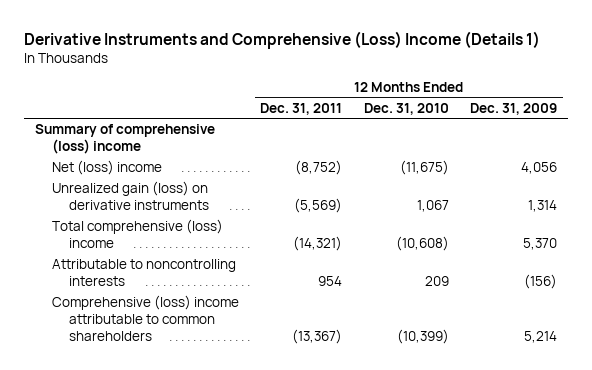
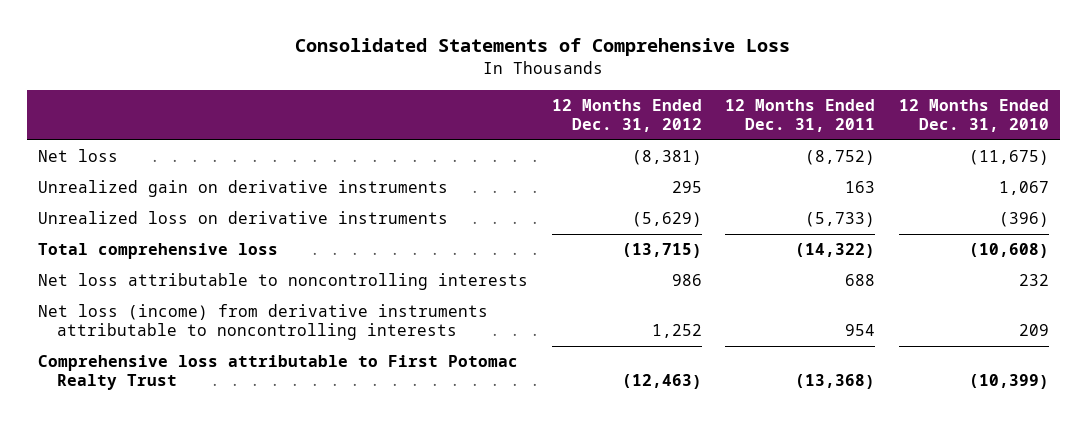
- Derivative Instruments and Comprehensive (Loss) Income (Details 1)
+ Consolidated Statements of Comprehensive Loss
- | 12 Months Ended Dec. 31, 2011 | 12 Months Ended Dec. 31, 2010 | 12 Months Ended Dec. 31, 2009
+ | 12 Months Ended Dec. 31, 2012 | 12 Months Ended Dec. 31, 2011 | 12 Months Ended Dec. 31, 2010
- Summary of comprehensive (loss) income
- Net (loss) income | (8,752) | (11,675) | 4,056
- Unrealized gain (loss) on derivative instruments | (5,569) | 1,067 | 1,314
- Total comprehensive (loss) income | (14,321) | (10,608) | 5,370
- Attributable to noncontrolling interests | 954 | 209 | (156)
- Comprehensive (loss) income attributable to common shareholders | (13,367) | (10,399) | 5,214
+ Net loss | (8,381) | (8,752) | (11,675)
+ Unrealized gain on derivative instruments | 295 | 163 | 1,067
+ Unrealized loss on derivative instruments | (5,629) | (5,733) | (396)
+ Total comprehensive loss | (13,715) | (14,322) | (10,608)
+ Net loss attributable to noncontrolling interests | 986 | 688 | 232
+ Net loss (income) from derivative instruments attributable to noncontrolling interests | 1,252 | 954 | 209
+ Comprehensive loss attributable to First Potomac Realty Trust | (12,463) | (13,368) | (10,399)

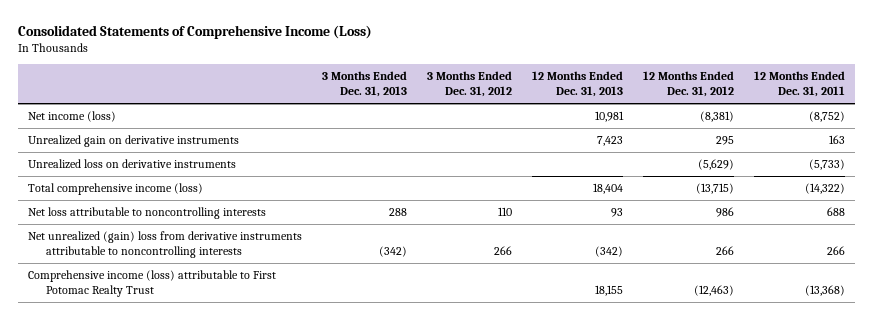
- Consolidated Statements of Comprehensive Loss
+ Consolidated Statements of Comprehensive Income (Loss)
- | 12 Months Ended Dec. 31, 2012 | 12 Months Ended Dec. 31, 2011 | 12 Months Ended Dec. 31, 2010
+ | 3 Months Ended Dec. 31, 2013 | 3 Months Ended Dec. 31, 2012 | 12 Months Ended Dec. 31, 2013 | 12 Months Ended Dec. 31, 2012 | 12 Months Ended Dec. 31, 2011
- Net loss | (8,381) | (8,752) | (11,675)
+ Net income (loss) | | | 10,981 | (8,381) | (8,752)
- Total comprehensive loss | (13,715) | (14,322) | (10,608)
+ Total comprehensive income (loss) | | | 18,404 | (13,715) | (14,322)
- Net loss (income) from derivative instruments attributable to noncontrolling interests | 1,252 | 954 | 209
- Comprehensive loss attributable to First Potomac Realty Trust | (12,463) | (13,368) | (10,399)
+ Net unrealized (gain) loss from derivative instruments attributable to noncontrolling interests | (342) | 266 | (342) | 266 | 266
+ Comprehensive income (loss) attributable to First Potomac Realty Trust | | | 18,155 | (12,463) | (13,368)

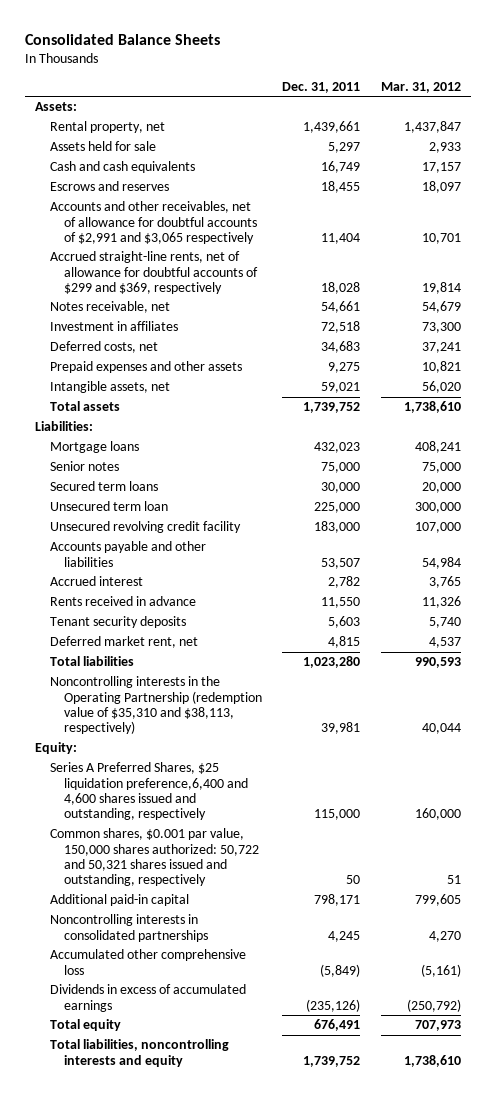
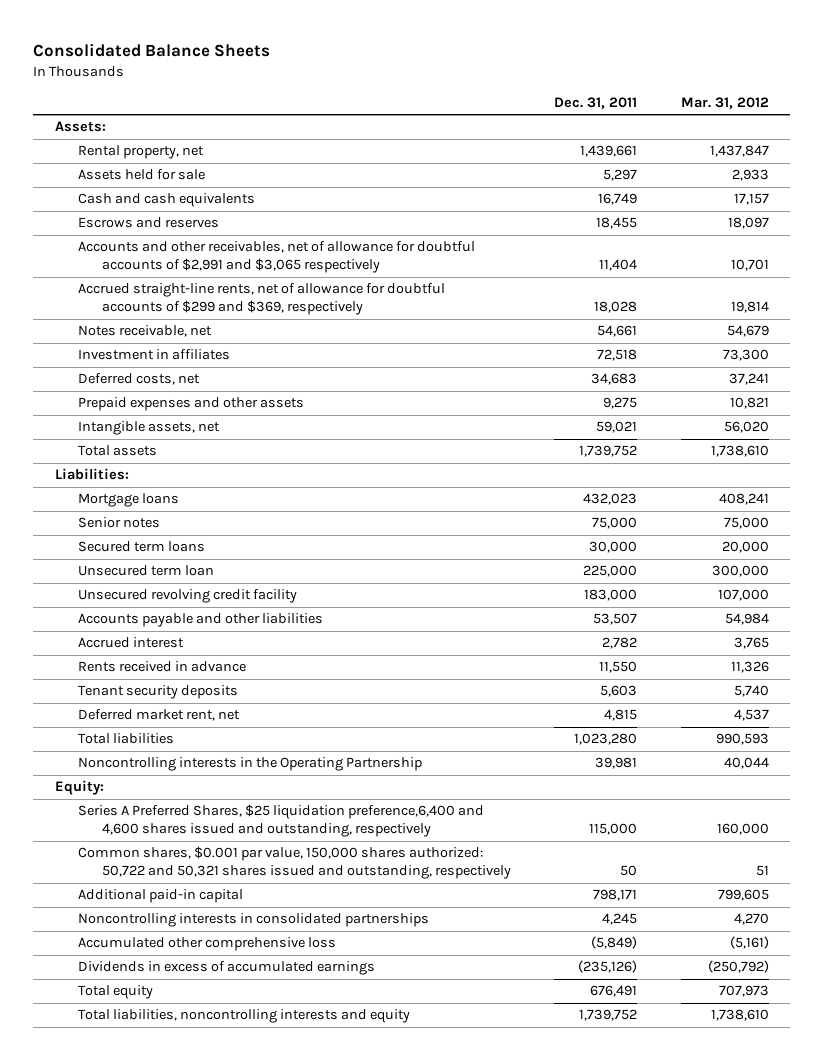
- Noncontrolling interests in the Operating Partnership (redemption value of $35,310 and $38,113, respectively) | 39,981 | 40,044
+ Noncontrolling interests in the Operating Partnership | 39,981 | 40,044

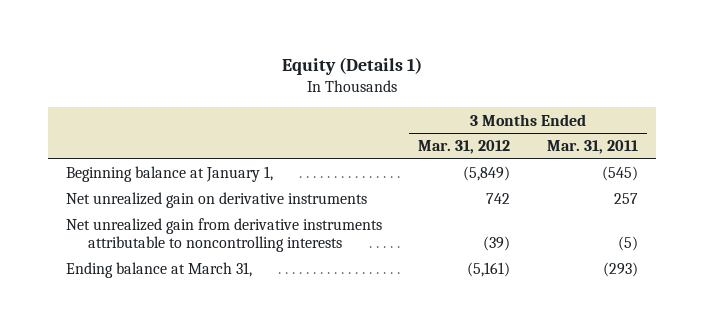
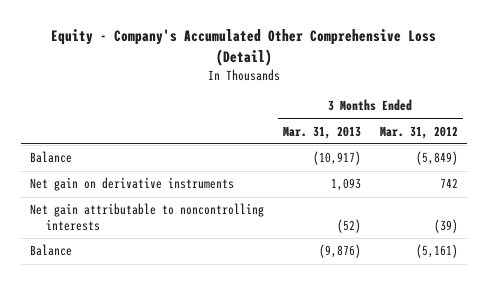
- Equity (Details 1)
+ Equity - Company's Accumulated Other Comprehensive Loss (Detail)
- | 3 Months Ended Mar. 31, 2012 | 3 Months Ended Mar. 31, 2011
+ | 3 Months Ended Mar. 31, 2013 | 3 Months Ended Mar. 31, 2012
- Beginning balance at January 1, | (5,849) | (545)
- Net unrealized gain on derivative instruments | 742 | 257
- Net unrealized gain from derivative instruments attributable to noncontrolling interests | (39) | (5)
- Ending balance at March 31, | (5,161) | (293)
+ Balance | (10,917) | (5,849)
+ Net gain on derivative instruments | 1,093 | 742
+ Net gain attributable to noncontrolling interests | (52) | (39)
+ Balance | (9,876) | (5,161)

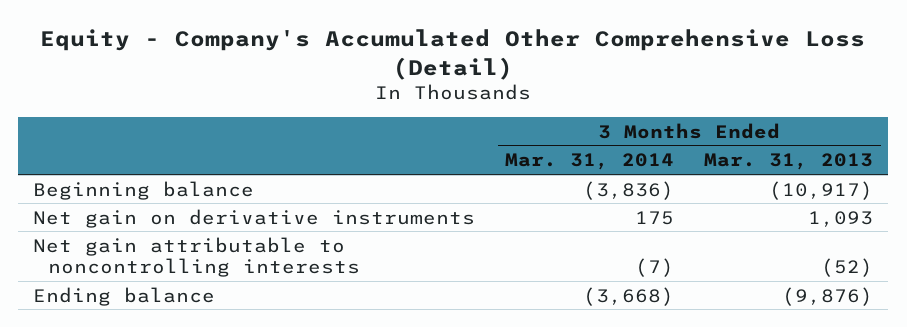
- | 3 Months Ended Mar. 31, 2013 | 3 Months Ended Mar. 31, 2012
+ | 3 Months Ended Mar. 31, 2014 | 3 Months Ended Mar. 31, 2013
- Balance | (10,917) | (5,849)
+ Beginning balance | (3,836) | (10,917)
- Balance | (9,876) | (5,161)
+ Ending balance | (3,668) | (9,876)

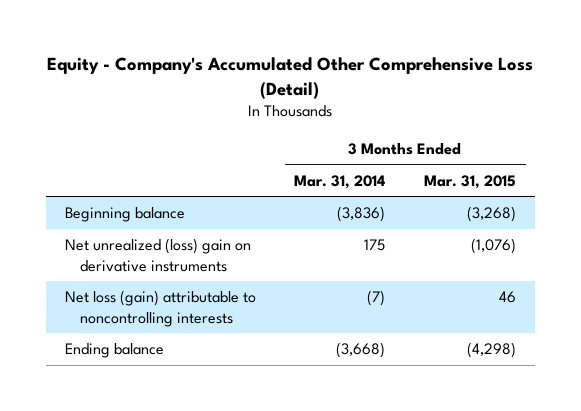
- | 3 Months Ended Mar. 31, 2014 | 3 Months Ended Mar. 31, 2013
+ | 3 Months Ended Mar. 31, 2014 | 3 Months Ended Mar. 31, 2015
- Net gain on derivative instruments | 175 | 1,093
- Net gain attributable to noncontrolling interests | (7) | (52)
+ Net unrealized (loss) gain on derivative instruments | 175 | (1,076)
+ Net loss (gain) attributable to noncontrolling interests | (7) | 46

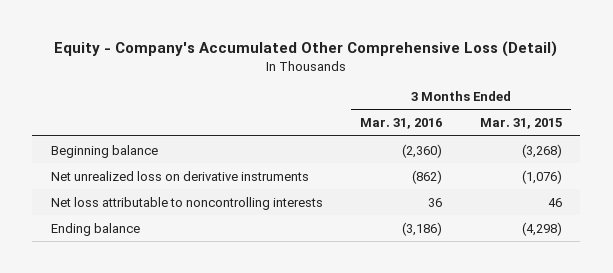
- | 3 Months Ended Mar. 31, 2014 | 3 Months Ended Mar. 31, 2015
+ | 3 Months Ended Mar. 31, 2016 | 3 Months Ended Mar. 31, 2015
- Net unrealized (loss) gain on derivative instruments | 175 | (1,076)
- Net loss (gain) attributable to noncontrolling interests | (7) | 46
+ Net unrealized loss on derivative instruments | (862) | (1,076)
+ Net loss attributable to noncontrolling interests | 36 | 46

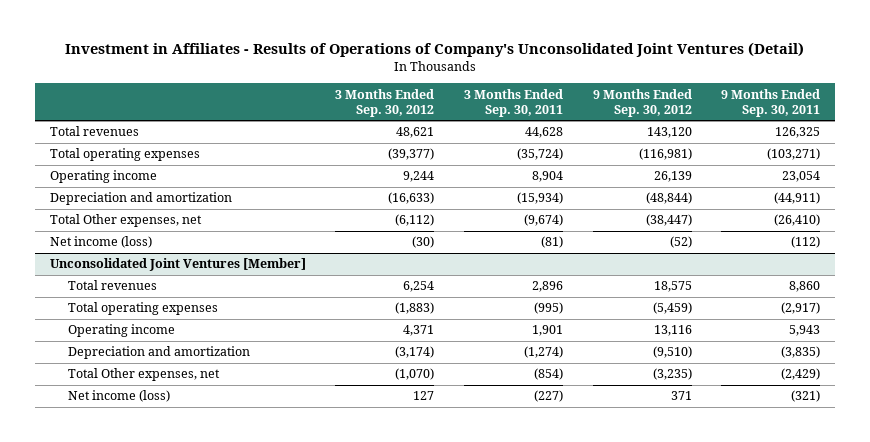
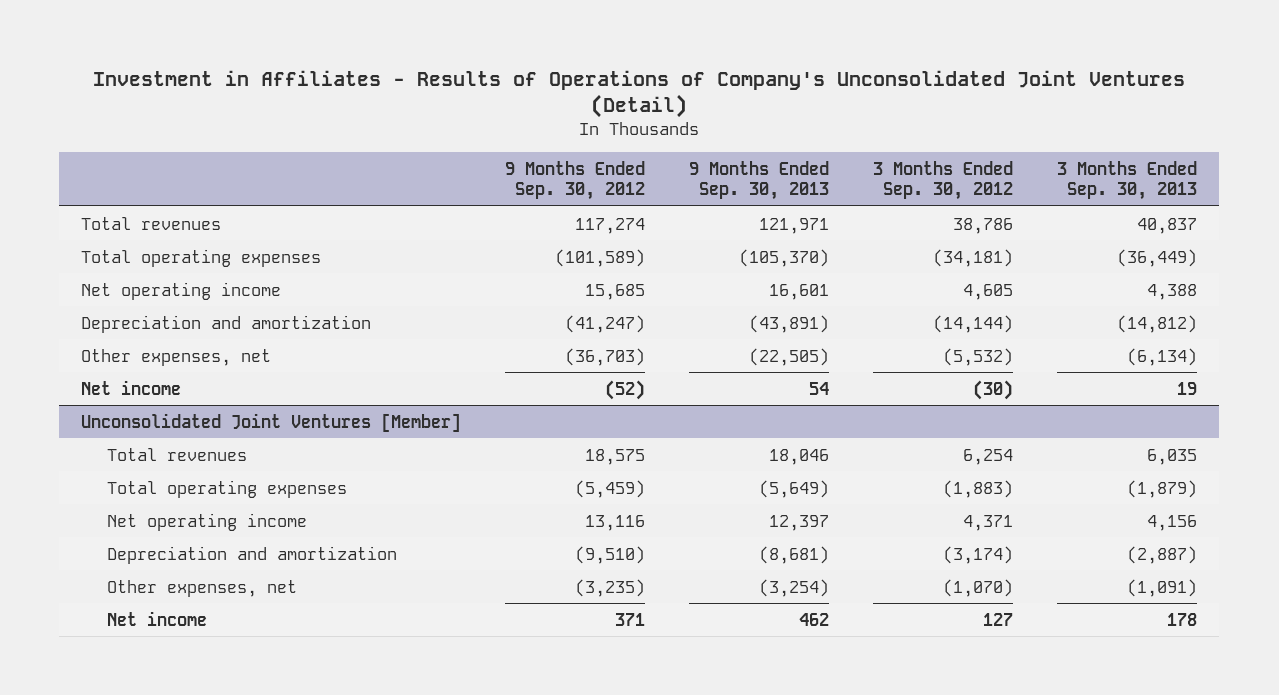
- | 3 Months Ended Sep. 30, 2012 | 3 Months Ended Sep. 30, 2011 | 9 Months Ended Sep. 30, 2012 | 9 Months Ended Sep. 30, 2011
+ | 9 Months Ended Sep. 30, 2012 | 9 Months Ended Sep. 30, 2013 | 3 Months Ended Sep. 30, 2012 | 3 Months Ended Sep. 30, 2013
- Total revenues | 48,621 | 44,628 | 143,120 | 126,325
- Total operating expenses | (39,377) | (35,724) | (116,981) | (103,271)
- Operating income | 9,244 | 8,904 | 26,139 | 23,054
- Depreciation and amortization | (16,633) | (15,934) | (48,844) | (44,911)
- Total Other expenses, net | (6,112) | (9,674) | (38,447) | (26,410)
- Net income (loss) | (30) | (81) | (52) | (112)
+ Total revenues | 117,274 | 121,971 | 38,786 | 40,837
+ Total operating expenses | (101,589) | (105,370) | (34,181) | (36,449)
+ Net operating income | 15,685 | 16,601 | 4,605 | 4,388
+ Depreciation and amortization | (41,247) | (43,891) | (14,144) | (14,812)
+ Other expenses, net | (36,703) | (22,505) | (5,532) | (6,134)
+ Net income | (52) | 54 | (30) | 19
@ Unconsolidated Joint Ventures [Member]
- Operating income | 4,371 | 1,901 | 13,116 | 5,943
+ Net operating income | 13,116 | 12,397 | 4,371 | 4,156
- Total Other expenses, net | (1,070) | (854) | (3,235) | (2,429)
- Net income (loss) | 127 | (227) | 371 | (321)
+ Other expenses, net | (3,235) | (3,254) | (1,070) | (1,091)
+ Net income | 371 | 462 | 127 | 178

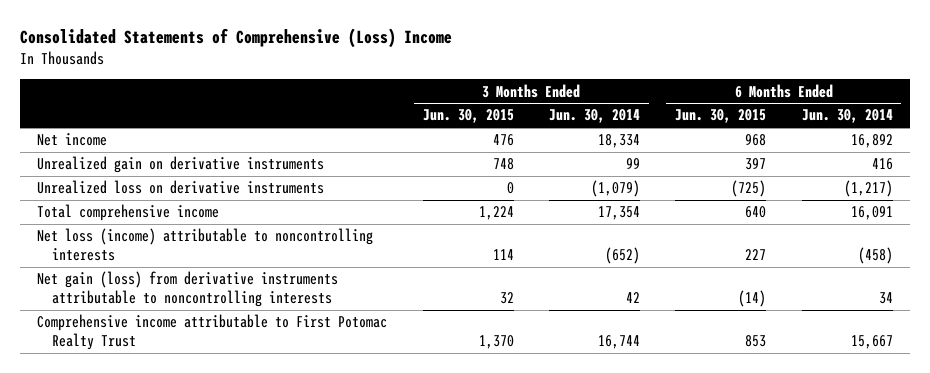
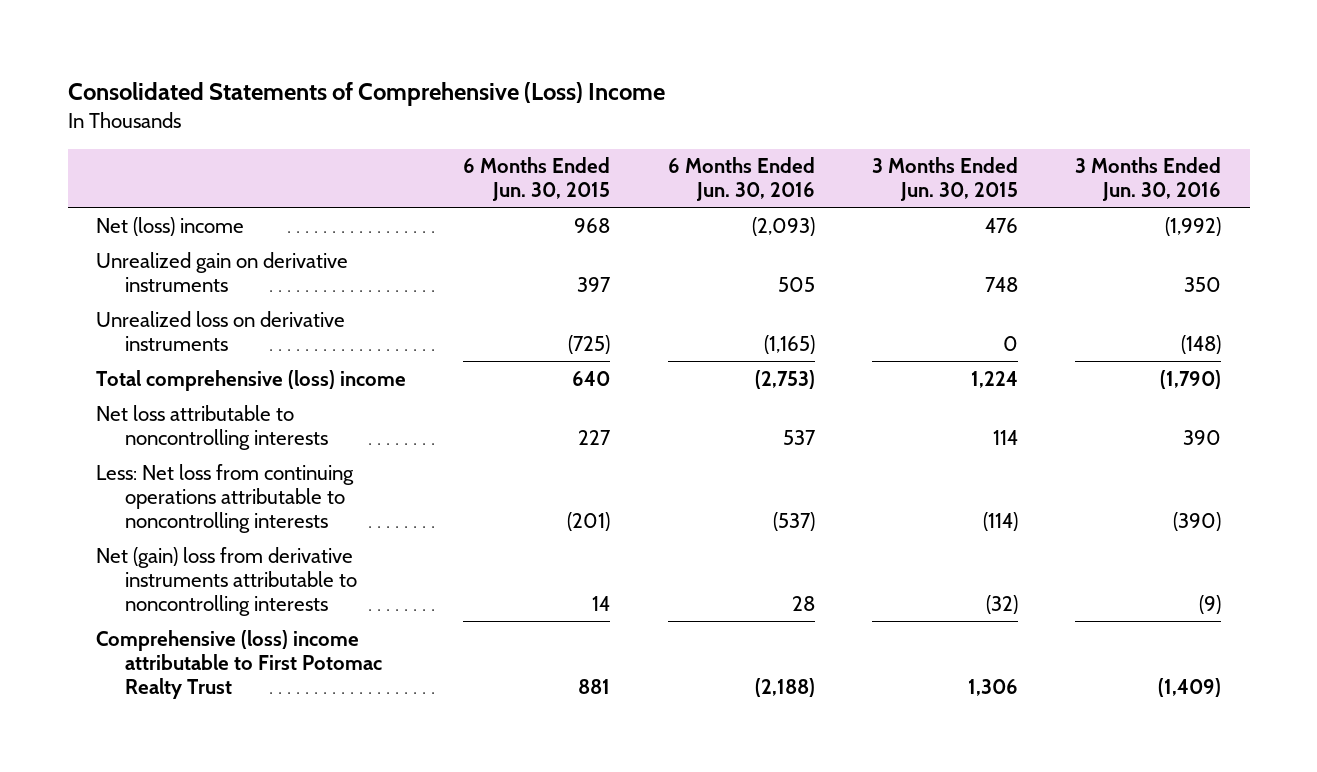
- | 3 Months Ended Jun. 30, 2015 | 3 Months Ended Jun. 30, 2014 | 6 Months Ended Jun. 30, 2015 | 6 Months Ended Jun. 30, 2014
+ | 6 Months Ended Jun. 30, 2015 | 6 Months Ended Jun. 30, 2016 | 3 Months Ended Jun. 30, 2015 | 3 Months Ended Jun. 30, 2016
- Net income | 476 | 18,334 | 968 | 16,892
+ Net (loss) income | 968 | (2,093) | 476 | (1,992)
- Total comprehensive income | 1,224 | 17,354 | 640 | 16,091
- Net loss (income) attributable to noncontrolling interests | 114 | (652) | 227 | (458)
- Net gain (loss) from derivative instruments attributable to noncontrolling interests | 32 | 42 | (14) | 34
- Comprehensive income attributable to First Potomac Realty Trust | 1,370 | 16,744 | 853 | 15,667
+ Total comprehensive (loss) income | 640 | (2,753) | 1,224 | (1,790)
+ Net loss attributable to noncontrolling interests | 227 | 537 | 114 | 390
+ Less: Net loss from continuing operations attributable to noncontrolling interests | (201) | (537) | (114) | (390)
+ Net (gain) loss from derivative instruments attributable to noncontrolling interests | 14 | 28 | (32) | (9)
+ Comprehensive (loss) income attributable to First Potomac Realty Trust | 881 | (2,188) | 1,306 | (1,409)

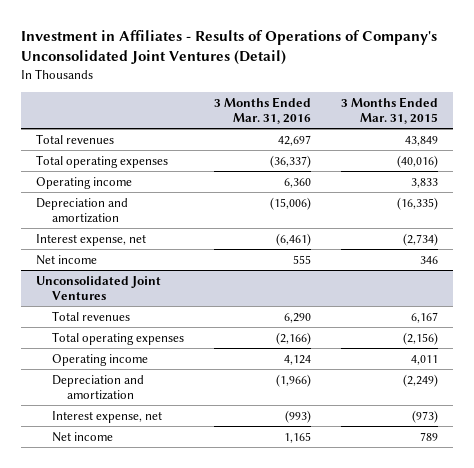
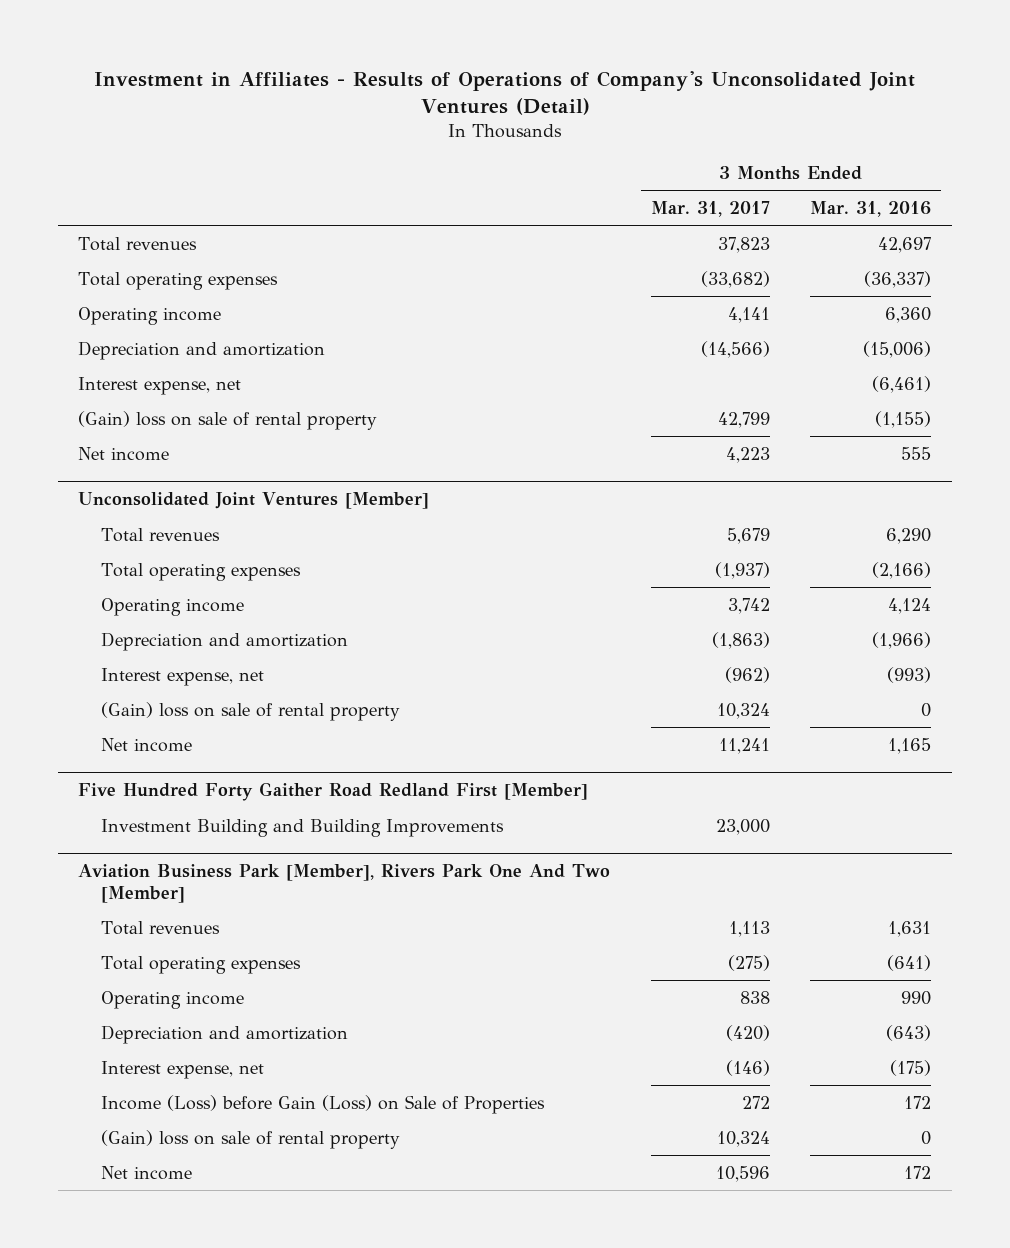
- | 3 Months Ended Mar. 31, 2016 | 3 Months Ended Mar. 31, 2015
+ | 3 Months Ended Mar. 31, 2017 | 3 Months Ended Mar. 31, 2016
+ (Gain) loss on sale of rental property | 42,799 | (1,155)
- Unconsolidated Joint Ventures
+ Unconsolidated Joint Ventures [Member]
+ (Gain) loss on sale of rental property | 10,324 | 0
+ Five Hundred Forty Gaither Road Redland First [Member]
+ Investment Building and Building Improvements | 23,000 |
+ Aviation Business Park [Member], Rivers Park One And Two [Member]
+ Total revenues | 1,113 | 1,631
+ Total operating expenses | (275) | (641)
+ Operating income | 838 | 990
+ Depreciation and amortization | (420) | (643)
+ Interest expense, net | (146) | (175)
+ Income (Loss) before Gain (Loss) on Sale of Properties | 272 | 172
+ (Gain) loss on sale of rental property | 10,324 | 0
+ Net income | 10,596 | 172

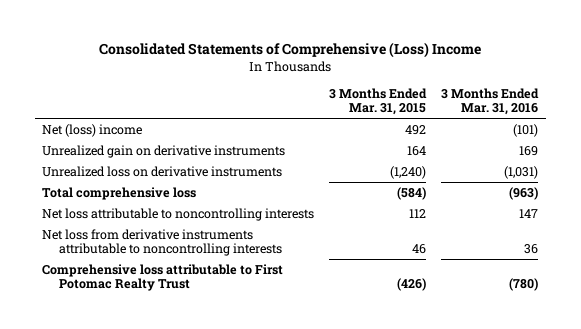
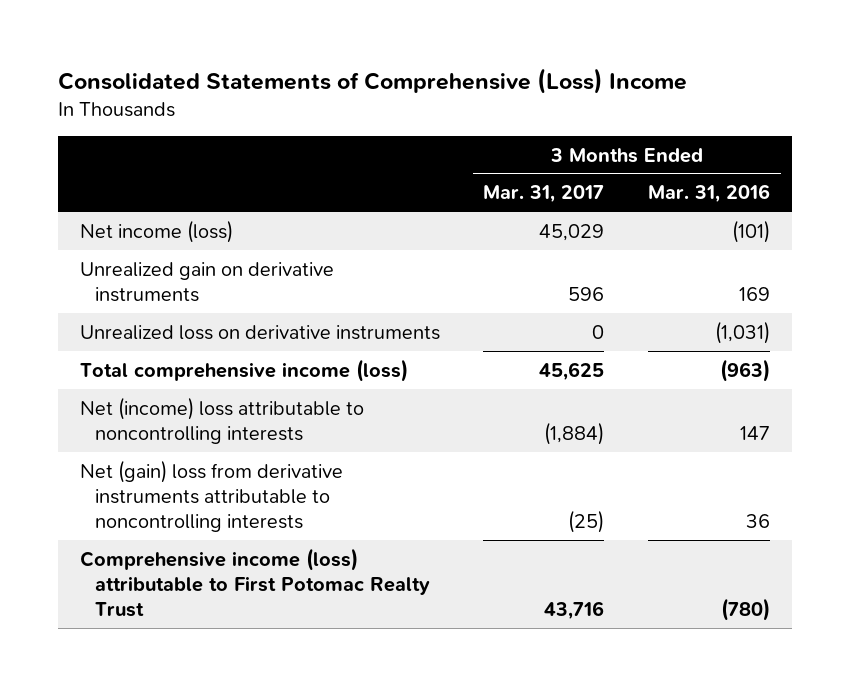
- | 3 Months Ended Mar. 31, 2015 | 3 Months Ended Mar. 31, 2016
+ | 3 Months Ended Mar. 31, 2017 | 3 Months Ended Mar. 31, 2016
- Net (loss) income | 492 | (101)
+ Net income (loss) | 45,029 | (101)
- Total comprehensive loss | (584) | (963)
- Net loss attributable to noncontrolling interests | 112 | 147
- Net loss from derivative instruments attributable to noncontrolling interests | 46 | 36
- Comprehensive loss attributable to First Potomac Realty Trust | (426) | (780)
+ Total comprehensive income (loss) | 45,625 | (963)
+ Net (income) loss attributable to noncontrolling interests | (1,884) | 147
+ Net (gain) loss from derivative instruments attributable to noncontrolling interests | (25) | 36
+ Comprehensive income (loss) attributable to First Potomac Realty Trust | 43,716 | (780)

